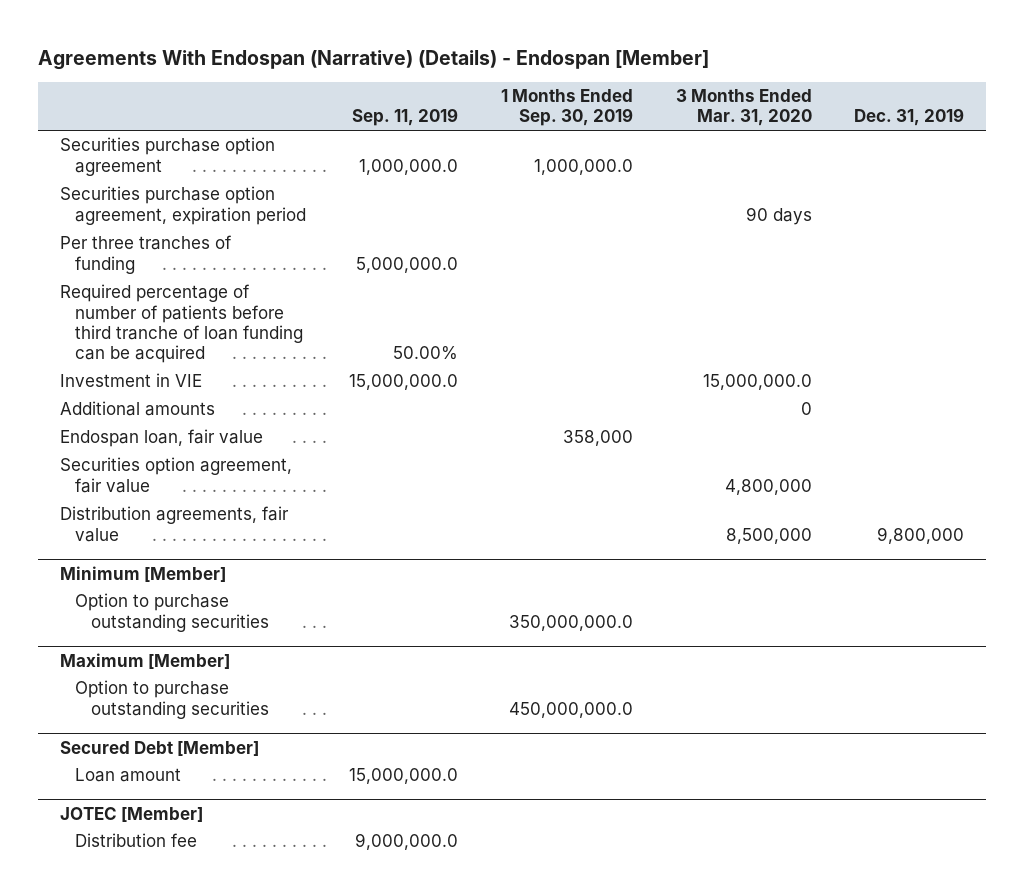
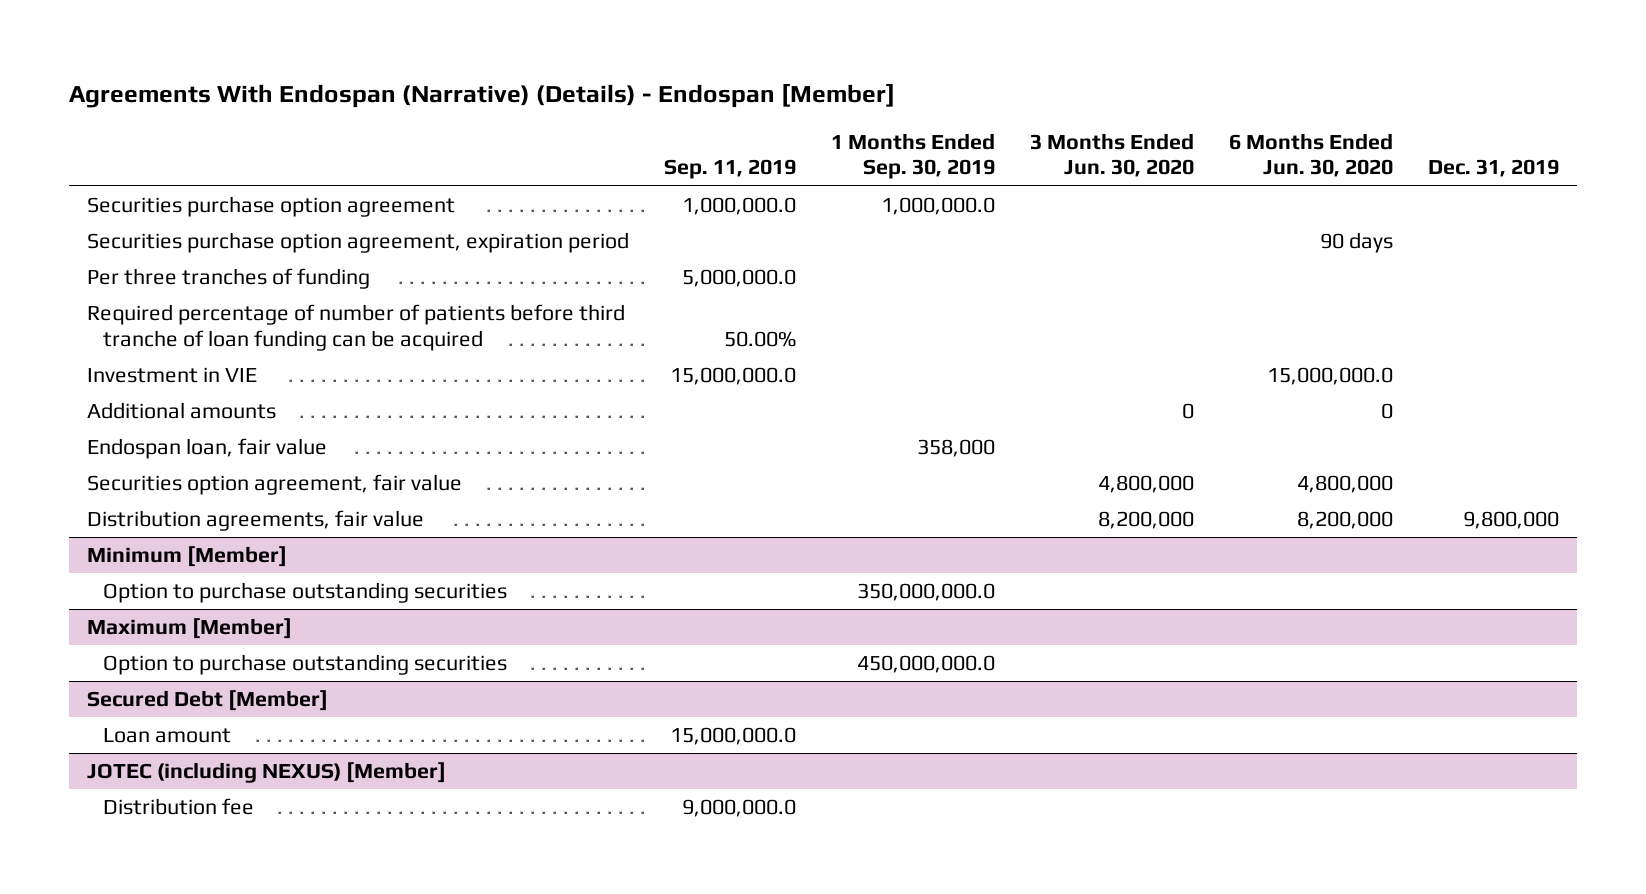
- | Sep. 11, 2019 | 1 Months Ended Sep. 30, 2019 | 3 Months Ended Mar. 31, 2020 | Dec. 31, 2019
+ | Sep. 11, 2019 | 1 Months Ended Sep. 30, 2019 | 3 Months Ended Jun. 30, 2020 | 6 Months Ended Jun. 30, 2020 | Dec. 31, 2019
- JOTEC [Member]
+ JOTEC (including NEXUS) [Member]

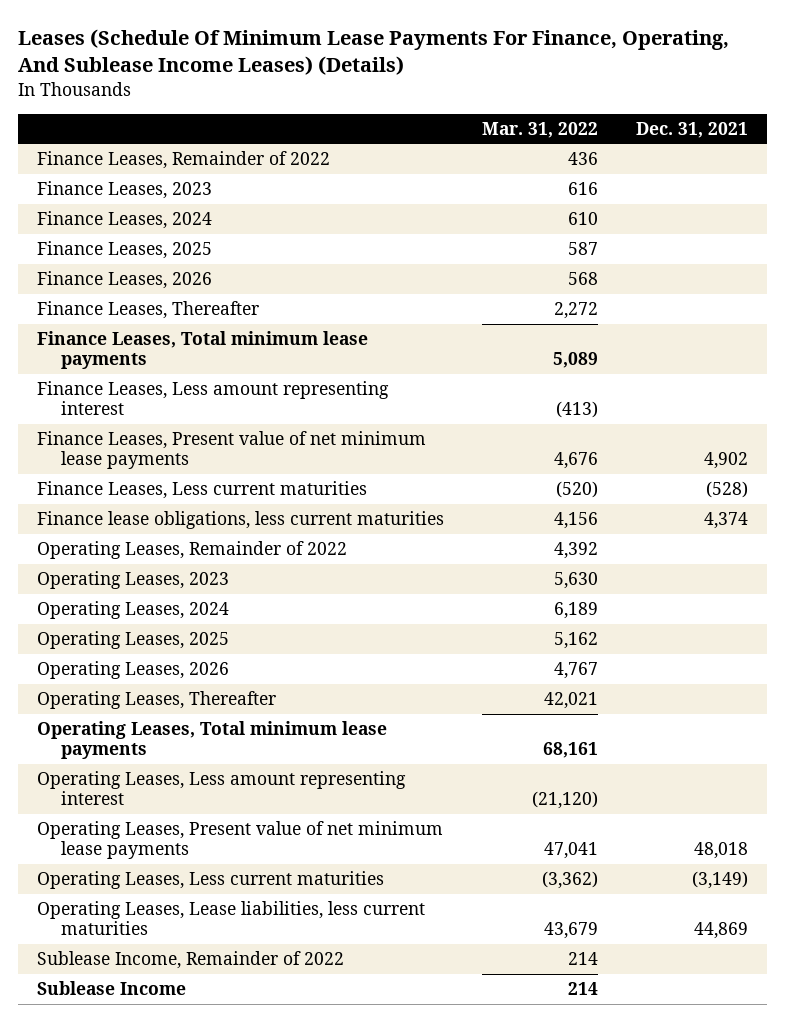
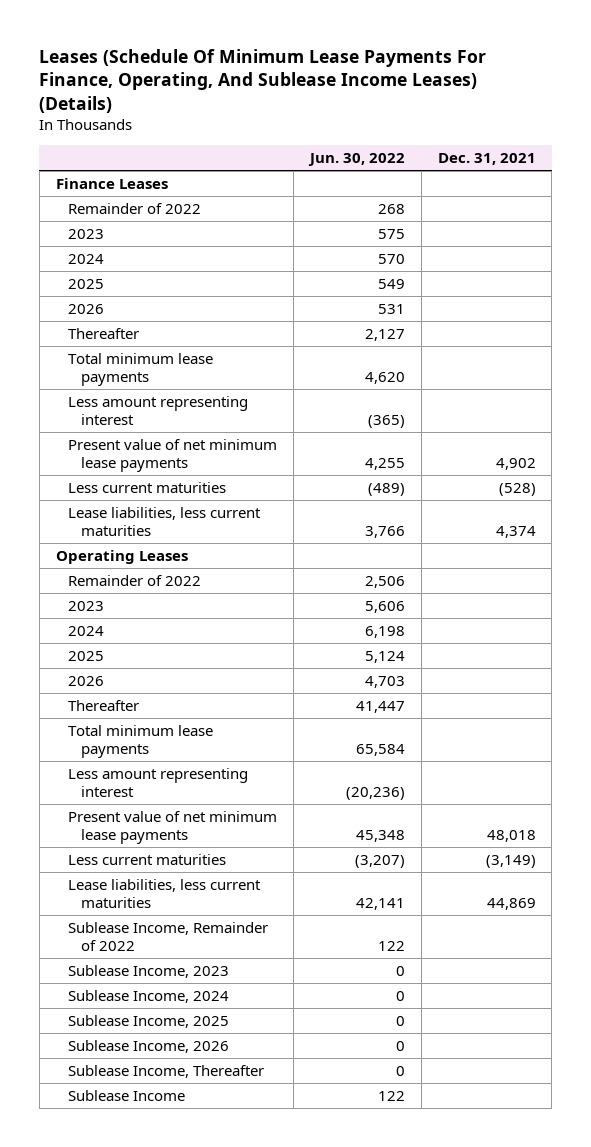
- | Mar. 31, 2022 | Dec. 31, 2021
+ | Jun. 30, 2022 | Dec. 31, 2021
- Finance Leases, Remainder of 2022 | 436 |
- Finance Leases, 2023 | 616 |
- Finance Leases, 2024 | 610 |
- Finance Leases, 2025 | 587 |
- Finance Leases, 2026 | 568 |
- Finance Leases, Thereafter | 2,272 |
- Finance Leases, Total minimum lease payments | 5,089 |
- Finance Leases, Less amount representing interest | (413) |
- Finance Leases, Present value of net minimum lease payments | 4,676 | 4,902
- Finance Leases, Less current maturities | (520) | (528)
- Finance lease obligations, less current maturities | 4,156 | 4,374
- Operating Leases, Remainder of 2022 | 4,392 |
- Operating Leases, 2023 | 5,630 |
- Operating Leases, 2024 | 6,189 |
- Operating Leases, 2025 | 5,162 |
- Operating Leases, 2026 | 4,767 |
- Operating Leases, Thereafter | 42,021 |
- Operating Leases, Total minimum lease payments | 68,161 |
- Operating Leases, Less amount representing interest | (21,120) |
- Operating Leases, Present value of net minimum lease payments | 47,041 | 48,018
- Operating Leases, Less current maturities | (3,362) | (3,149)
- Operating Leases, Lease liabilities, less current maturities | 43,679 | 44,869
+ Finance Leases
+ Remainder of 2022 | 268 |
+ 2023 | 575 |
+ 2024 | 570 |
+ 2025 | 549 |
+ 2026 | 531 |
+ Thereafter | 2,127 |
+ Total minimum lease payments | 4,620 |
+ Less amount representing interest | (365) |
+ Present value of net minimum lease payments | 4,255 | 4,902
+ Less current maturities | (489) | (528)
+ Lease liabilities, less current maturities | 3,766 | 4,374
+ Operating Leases
+ Remainder of 2022 | 2,506 |
+ 2023 | 5,606 |
+ 2024 | 6,198 |
+ 2025 | 5,124 |
+ 2026 | 4,703 |
+ Thereafter | 41,447 |
+ Total minimum lease payments | 65,584 |
+ Less amount representing interest | (20,236) |
+ Present value of net minimum lease payments | 45,348 | 48,018
+ Less current maturities | (3,207) | (3,149)
+ Lease liabilities, less current maturities | 42,141 | 44,869
+ Sublease Income, 2023 | 0 |
+ Sublease Income, 2024 | 0 |
+ Sublease Income, 2025 | 0 |
+ Sublease Income, 2026 | 0 |
+ Sublease Income, Thereafter | 0 |

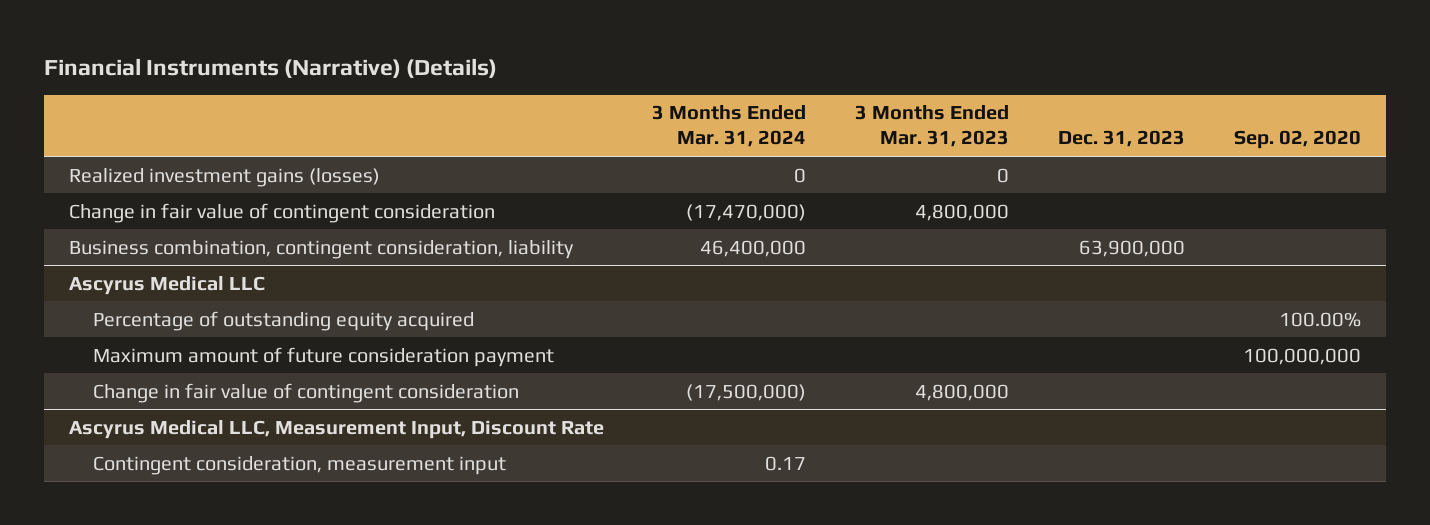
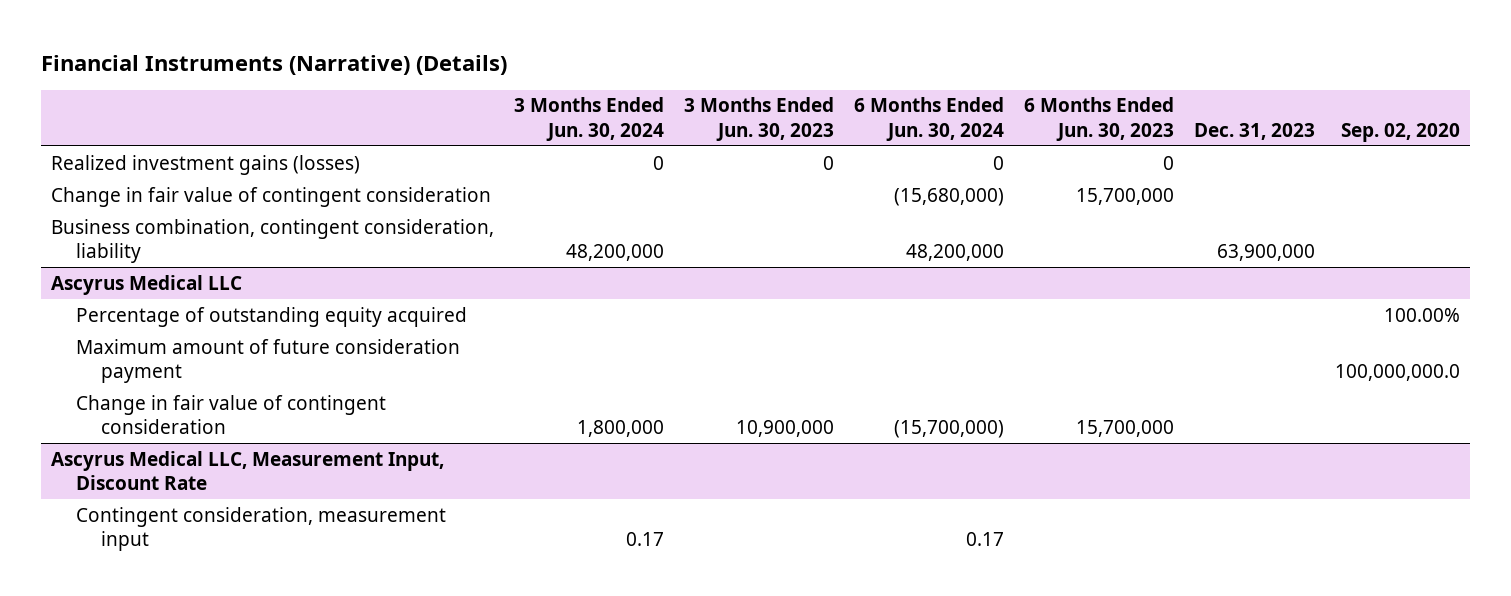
- | 3 Months Ended Mar. 31, 2024 | 3 Months Ended Mar. 31, 2023 | Dec. 31, 2023 | Sep. 02, 2020
+ | 3 Months Ended Jun. 30, 2024 | 3 Months Ended Jun. 30, 2023 | 6 Months Ended Jun. 30, 2024 | 6 Months Ended Jun. 30, 2023 | Dec. 31, 2023 | Sep. 02, 2020
@ Ascyrus Medical LLC
- Maximum amount of future consideration payment | | | | 100,000,000
+ Maximum amount of future consideration payment | | | | | | 100,000,000.0

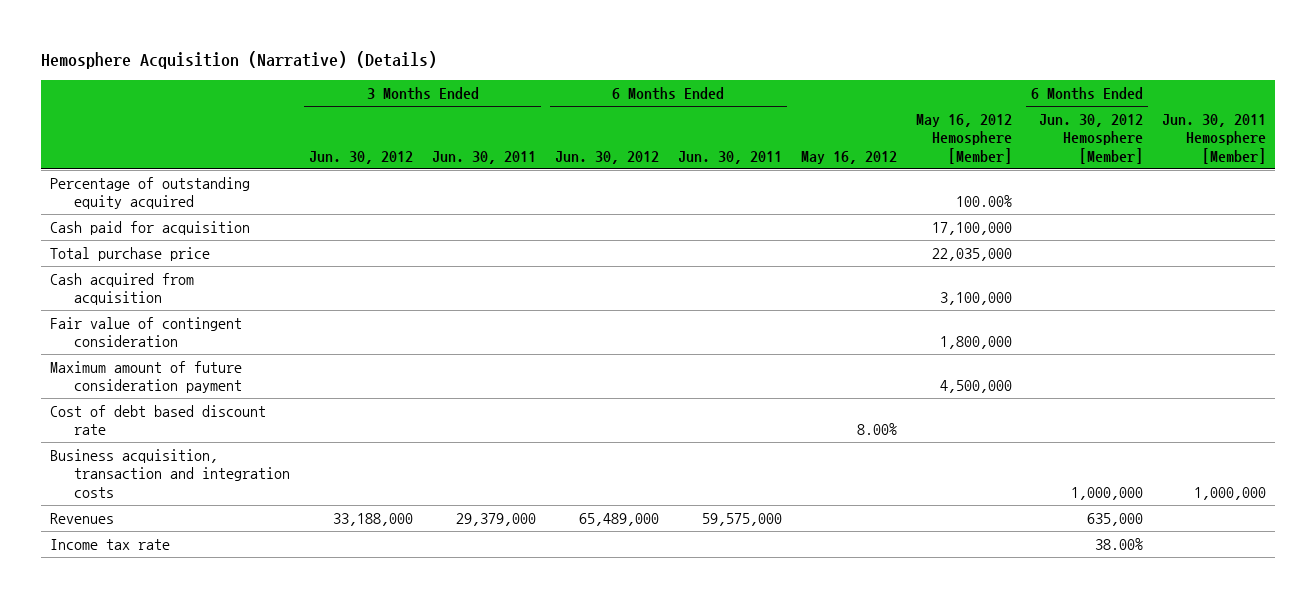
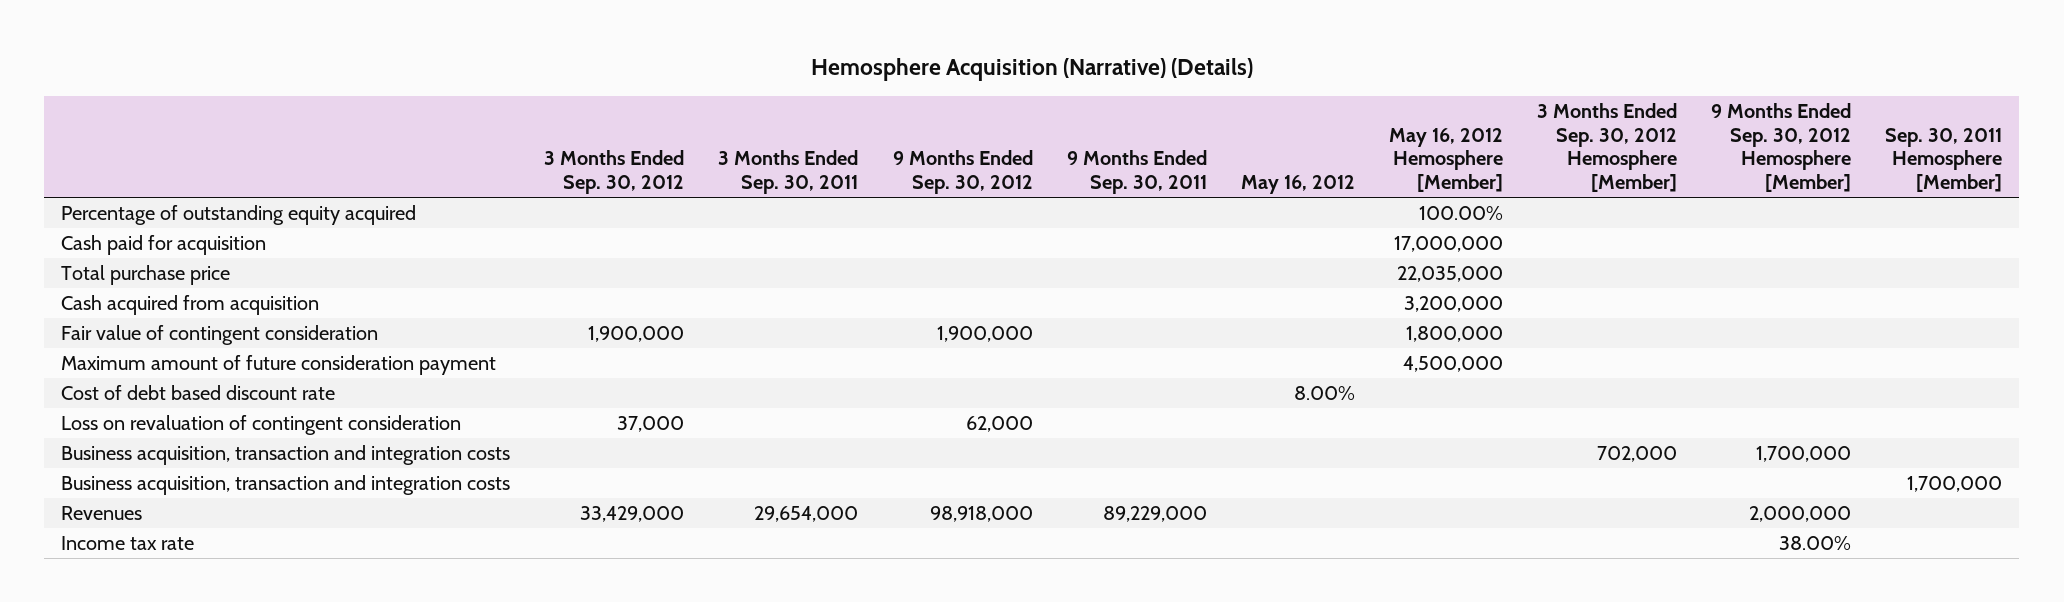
- | 3 Months Ended Jun. 30, 2012 | 3 Months Ended Jun. 30, 2011 | 6 Months Ended Jun. 30, 2012 | 6 Months Ended Jun. 30, 2011 | May 16, 2012 | May 16, 2012 Hemosphere [Member] | 6 Months Ended Jun. 30, 2012 Hemosphere [Member] | Jun. 30, 2011 Hemosphere [Member]
+ | 3 Months Ended Sep. 30, 2012 | 3 Months Ended Sep. 30, 2011 | 9 Months Ended Sep. 30, 2012 | 9 Months Ended Sep. 30, 2011 | May 16, 2012 | May 16, 2012 Hemosphere [Member] | 3 Months Ended Sep. 30, 2012 Hemosphere [Member] | 9 Months Ended Sep. 30, 2012 Hemosphere [Member] | Sep. 30, 2011 Hemosphere [Member]
- Cash paid for acquisition | | | | | | 17,100,000 | |
+ Cash paid for acquisition | | | | | | 17,000,000 | | |
- Cash acquired from acquisition | | | | | | 3,100,000 | |
+ Cash acquired from acquisition | | | | | | 3,200,000 | | |
+ Loss on revaluation of contingent consideration | 37,000 | | 62,000 | | | | | |
+ Business acquisition, transaction and integration costs | | | | | | | | | 1,700,000

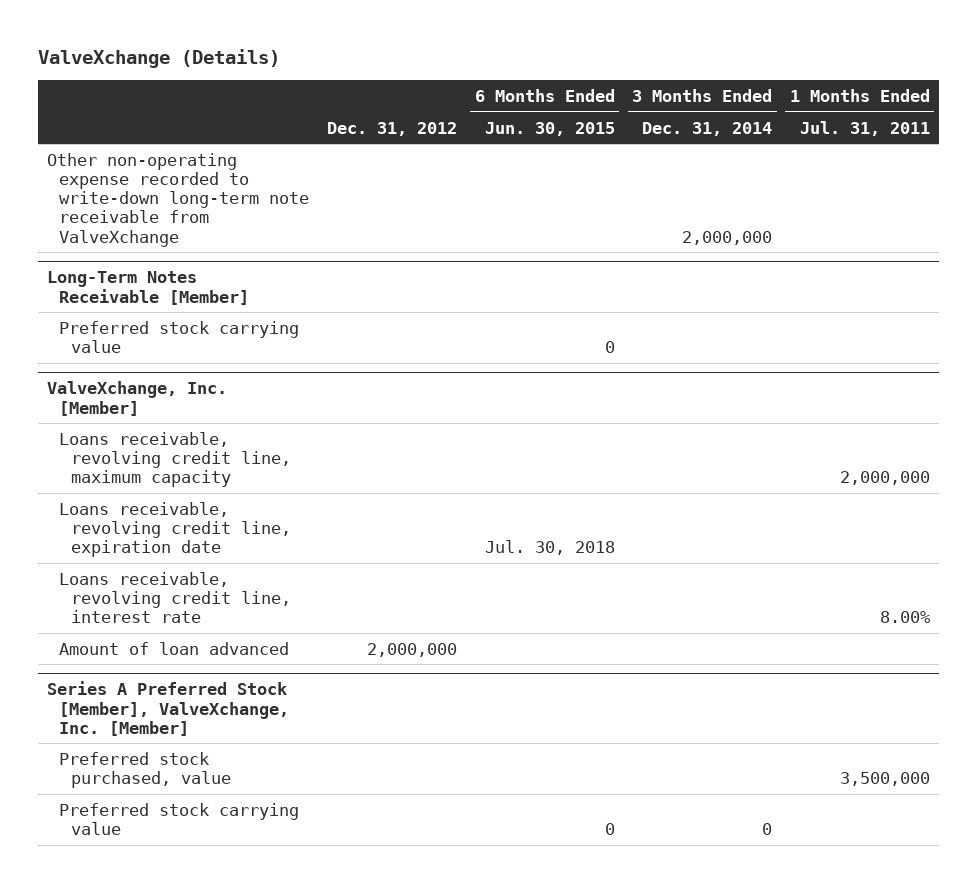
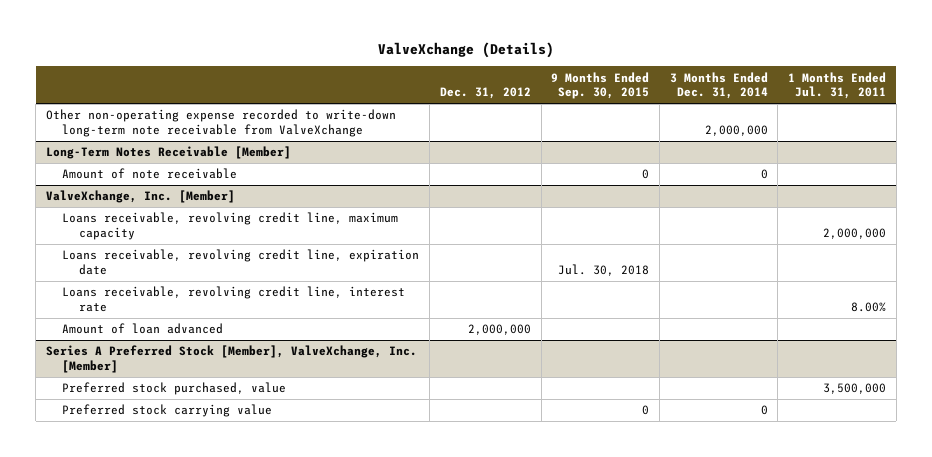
- | Dec. 31, 2012 | 6 Months Ended Jun. 30, 2015 | 3 Months Ended Dec. 31, 2014 | 1 Months Ended Jul. 31, 2011
+ | Dec. 31, 2012 | 9 Months Ended Sep. 30, 2015 | 3 Months Ended Dec. 31, 2014 | 1 Months Ended Jul. 31, 2011
@ Long-Term Notes Receivable [Member]
- Preferred stock carrying value | | 0 | |
+ Amount of note receivable | | 0 | 0 |

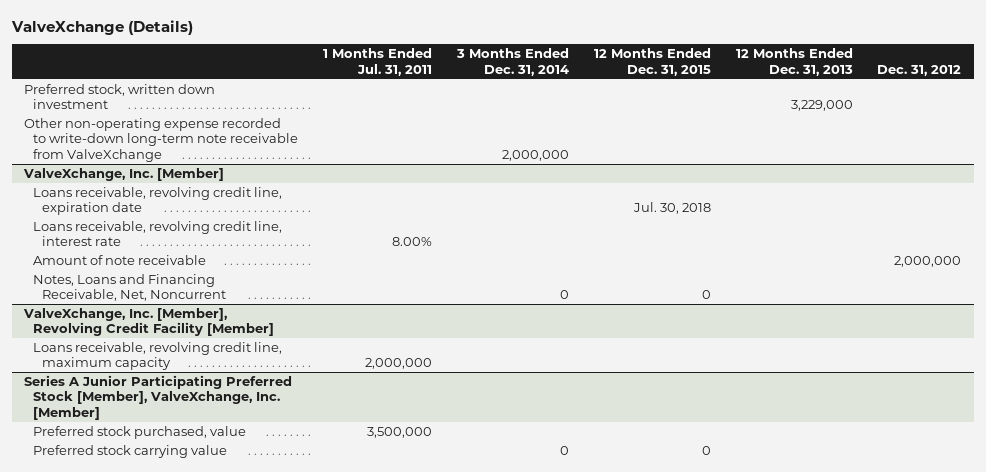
- | Dec. 31, 2012 | 9 Months Ended Sep. 30, 2015 | 3 Months Ended Dec. 31, 2014 | 1 Months Ended Jul. 31, 2011
+ | 1 Months Ended Jul. 31, 2011 | 3 Months Ended Dec. 31, 2014 | 12 Months Ended Dec. 31, 2015 | 12 Months Ended Dec. 31, 2013 | Dec. 31, 2012
+ Preferred stock, written down investment | | | | 3,229,000 |
- Long-Term Notes Receivable [Member]
- Amount of note receivable | | 0 | 0 |
@ ValveXchange, Inc. [Member]
- Loans receivable, revolving credit line, maximum capacity | | | | 2,000,000
- Amount of loan advanced | 2,000,000 | | |
- Series A Preferred Stock [Member], ValveXchange, Inc. [Member]
@ ValveXchange, Inc. [Member]
+ Amount of note receivable | | | | | 2,000,000
+ Notes, Loans and Financing Receivable, Net, Noncurrent | | 0 | 0 | |
+ ValveXchange, Inc. [Member], Revolving Credit Facility [Member]
+ Loans receivable, revolving credit line, maximum capacity | 2,000,000 | | | |
+ Series A Junior Participating Preferred Stock [Member], ValveXchange, Inc. [Member]

